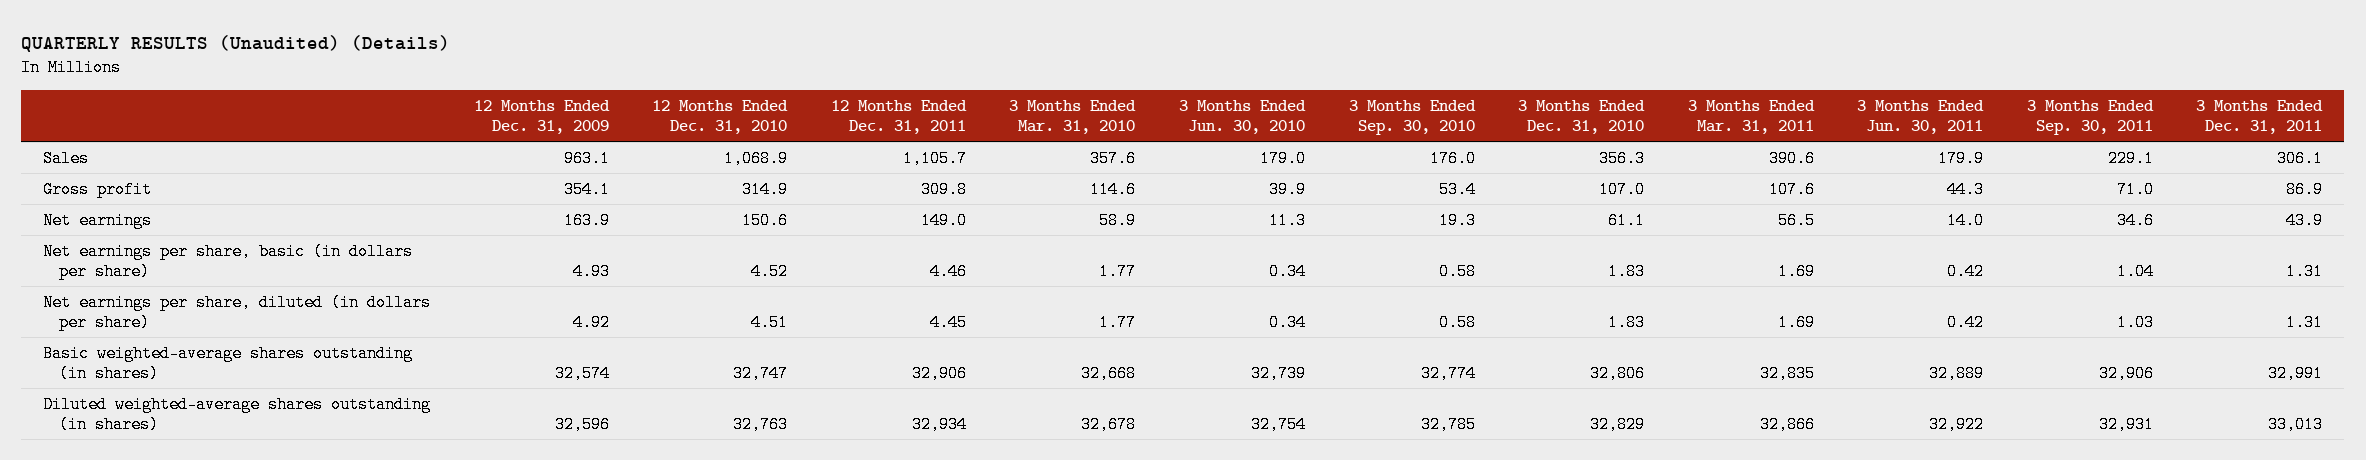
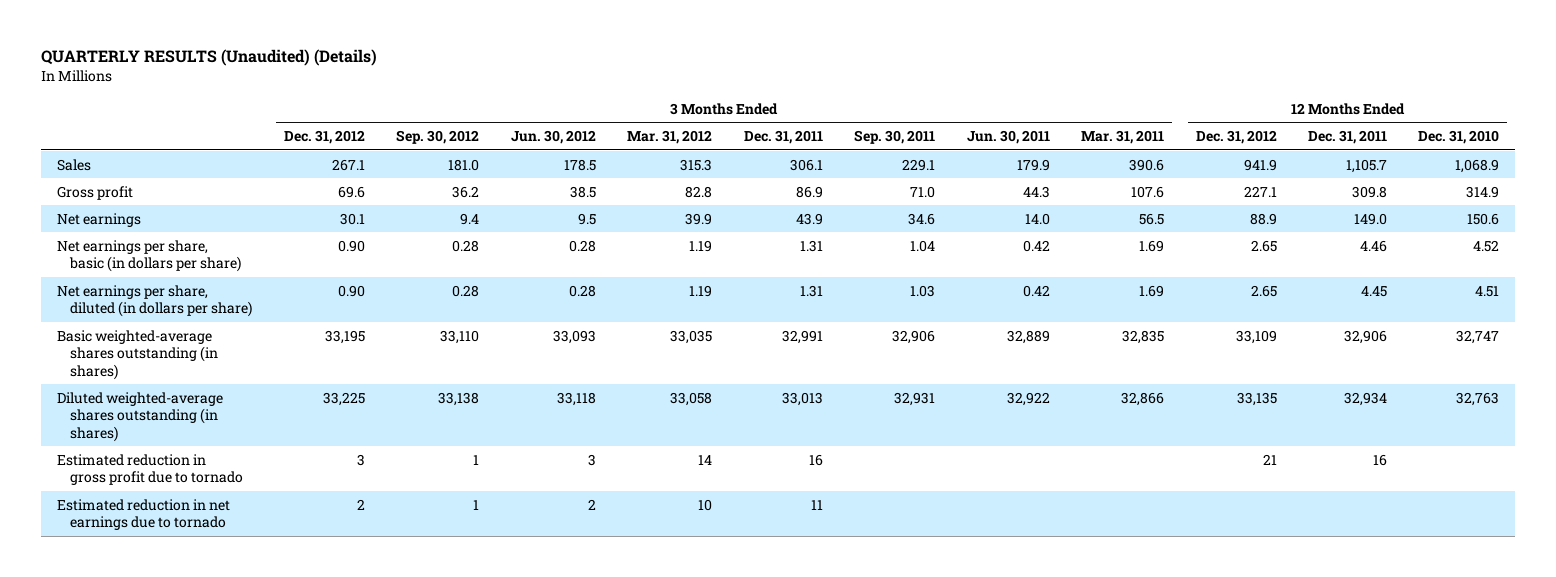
- | 12 Months Ended Dec. 31, 2009 | 12 Months Ended Dec. 31, 2010 | 12 Months Ended Dec. 31, 2011 | 3 Months Ended Mar. 31, 2010 | 3 Months Ended Jun. 30, 2010 | 3 Months Ended Sep. 30, 2010 | 3 Months Ended Dec. 31, 2010 | 3 Months Ended Mar. 31, 2011 | 3 Months Ended Jun. 30, 2011 | 3 Months Ended Sep. 30, 2011 | 3 Months Ended Dec. 31, 2011
+ | 3 Months Ended Dec. 31, 2012 | 3 Months Ended Sep. 30, 2012 | 3 Months Ended Jun. 30, 2012 | 3 Months Ended Mar. 31, 2012 | 3 Months Ended Dec. 31, 2011 | 3 Months Ended Sep. 30, 2011 | 3 Months Ended Jun. 30, 2011 | 3 Months Ended Mar. 31, 2011 | 12 Months Ended Dec. 31, 2012 | 12 Months Ended Dec. 31, 2011 | 12 Months Ended Dec. 31, 2010
+ Estimated reduction in gross profit due to tornado | 3 | 1 | 3 | 14 | 16 | | | | 21 | 16 |
+ Estimated reduction in net earnings due to tornado | 2 | 1 | 2 | 10 | 11 | | | | | |

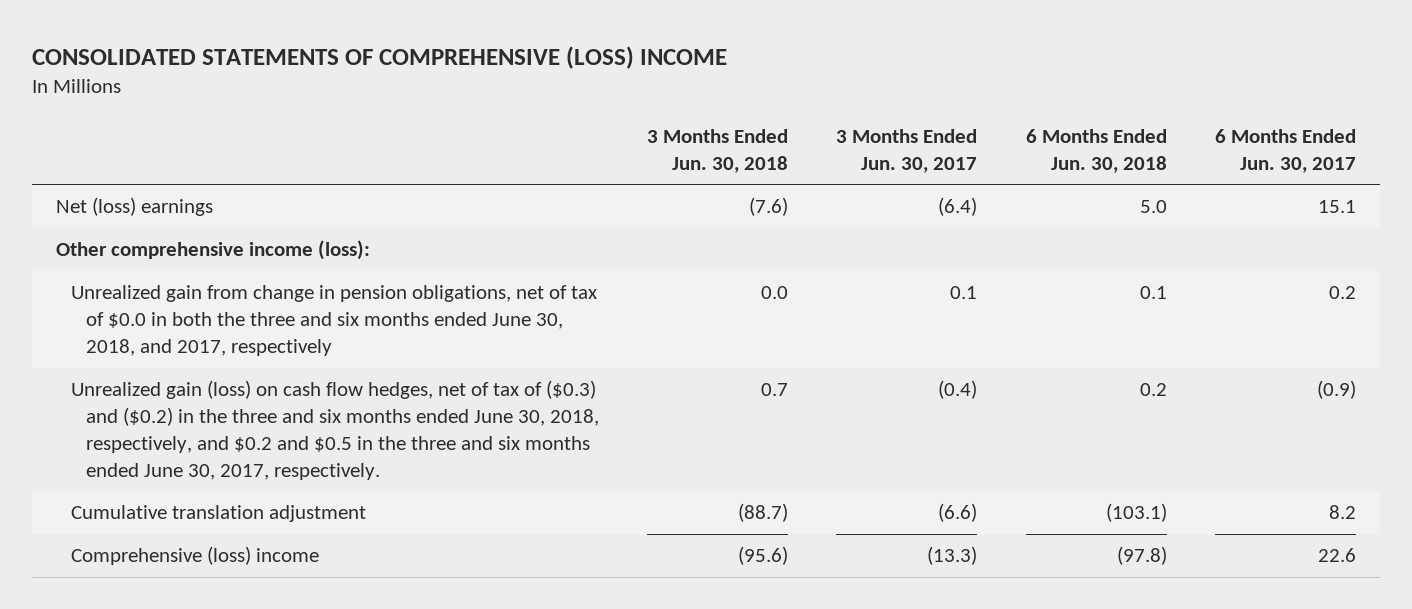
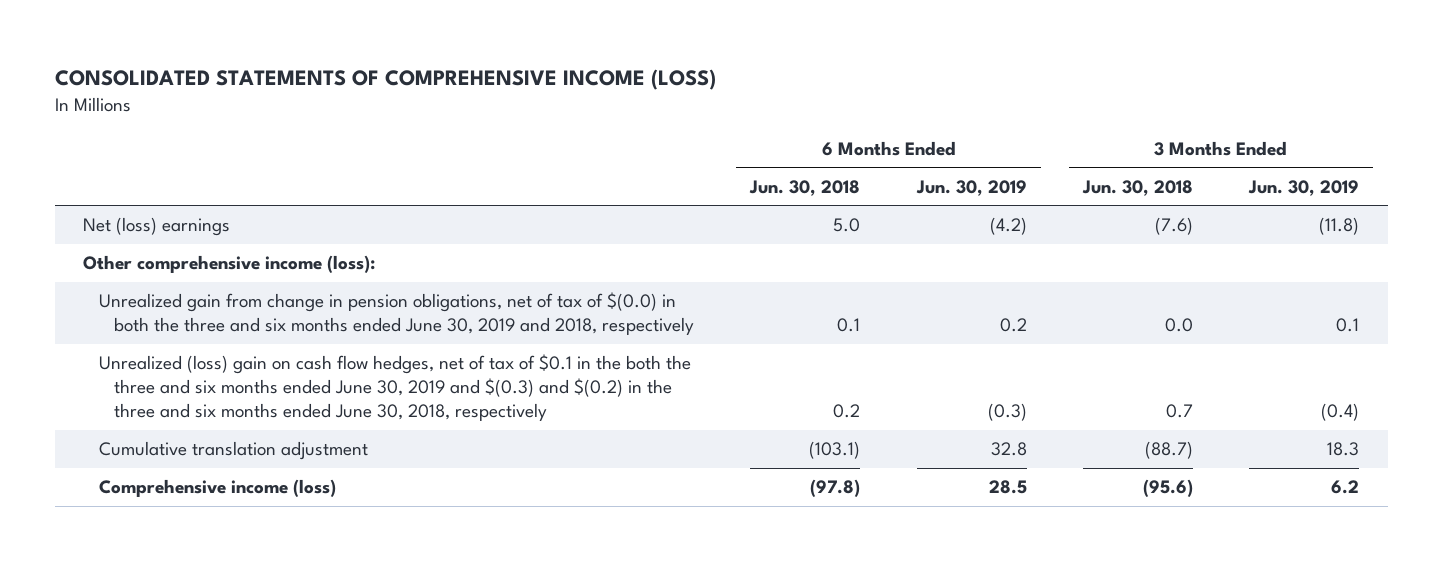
- CONSOLIDATED STATEMENTS OF COMPREHENSIVE (LOSS) INCOME
+ CONSOLIDATED STATEMENTS OF COMPREHENSIVE INCOME (LOSS)
- | 3 Months Ended Jun. 30, 2018 | 3 Months Ended Jun. 30, 2017 | 6 Months Ended Jun. 30, 2018 | 6 Months Ended Jun. 30, 2017
+ | 6 Months Ended Jun. 30, 2018 | 6 Months Ended Jun. 30, 2019 | 3 Months Ended Jun. 30, 2018 | 3 Months Ended Jun. 30, 2019
- Unrealized gain from change in pension obligations, net of tax of $0.0 in both the three and six months ended June 30, 2018, and 2017, respectively | 0.0 | 0.1 | 0.1 | 0.2
- Unrealized gain (loss) on cash flow hedges, net of tax of ($0.3) and ($0.2) in the three and six months ended June 30, 2018, respectively, and $0.2 and $0.5 in the three and six months ended June 30, 2017, respectively. | 0.7 | (0.4) | 0.2 | (0.9)
+ Unrealized gain from change in pension obligations, net of tax of $(0.0) in both the three and six months ended June 30, 2019 and 2018, respectively | 0.1 | 0.2 | 0.0 | 0.1
+ Unrealized (loss) gain on cash flow hedges, net of tax of $0.1 in the both the three and six months ended June 30, 2019 and $(0.3) and $(0.2) in the three and six months ended June 30, 2018, respectively | 0.2 | (0.3) | 0.7 | (0.4)
- Comprehensive (loss) income | (95.6) | (13.3) | (97.8) | 22.6
+ Comprehensive income (loss) | (97.8) | 28.5 | (95.6) | 6.2

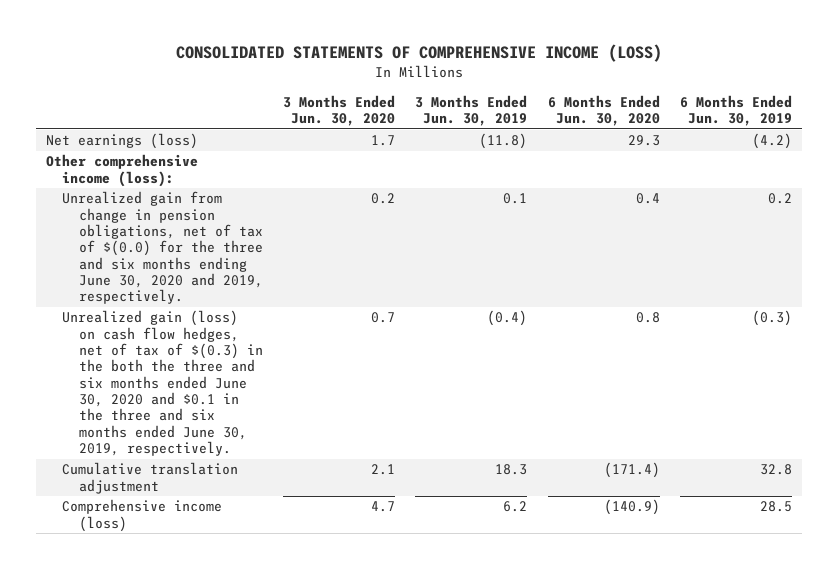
- | 6 Months Ended Jun. 30, 2018 | 6 Months Ended Jun. 30, 2019 | 3 Months Ended Jun. 30, 2018 | 3 Months Ended Jun. 30, 2019
+ | 3 Months Ended Jun. 30, 2020 | 3 Months Ended Jun. 30, 2019 | 6 Months Ended Jun. 30, 2020 | 6 Months Ended Jun. 30, 2019
- Net (loss) earnings | 5.0 | (4.2) | (7.6) | (11.8)
+ Net earnings (loss) | 1.7 | (11.8) | 29.3 | (4.2)
- Unrealized gain from change in pension obligations, net of tax of $(0.0) in both the three and six months ended June 30, 2019 and 2018, respectively | 0.1 | 0.2 | 0.0 | 0.1
- Unrealized (loss) gain on cash flow hedges, net of tax of $0.1 in the both the three and six months ended June 30, 2019 and $(0.3) and $(0.2) in the three and six months ended June 30, 2018, respectively | 0.2 | (0.3) | 0.7 | (0.4)
+ Unrealized gain from change in pension obligations, net of tax of $(0.0) for the three and six months ending June 30, 2020 and 2019, respectively. | 0.2 | 0.1 | 0.4 | 0.2
+ Unrealized gain (loss) on cash flow hedges, net of tax of $(0.3) in the both the three and six months ended June 30, 2020 and $0.1 in the three and six months ended June 30, 2019, respectively. | 0.7 | (0.4) | 0.8 | (0.3)

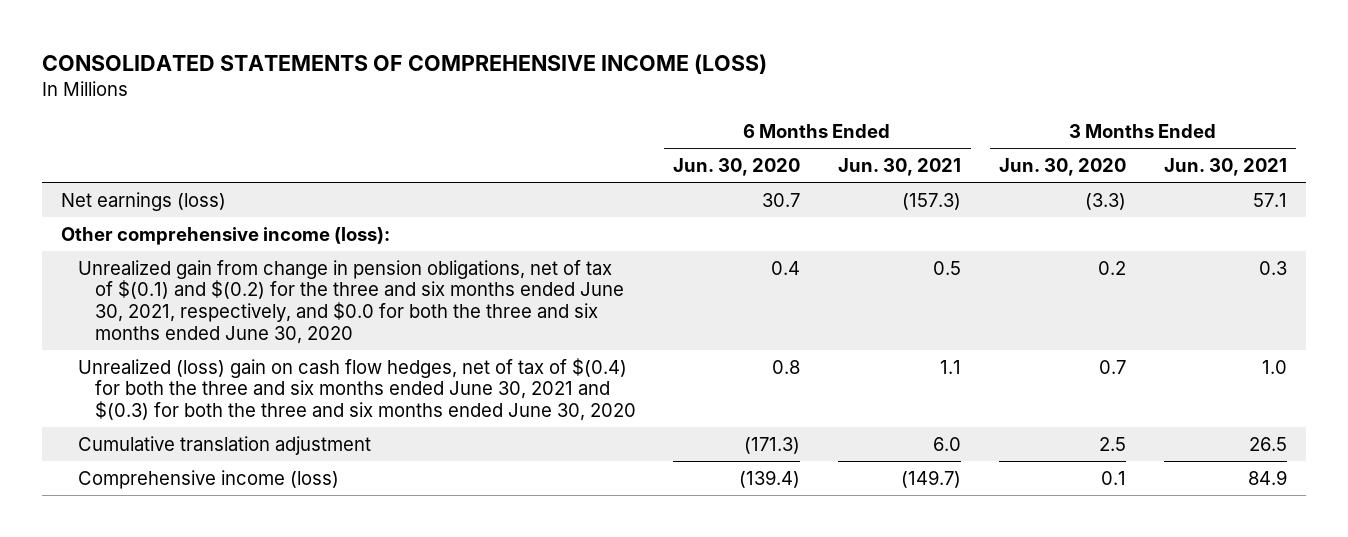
- | 3 Months Ended Jun. 30, 2020 | 3 Months Ended Jun. 30, 2019 | 6 Months Ended Jun. 30, 2020 | 6 Months Ended Jun. 30, 2019
+ | 6 Months Ended Jun. 30, 2020 | 6 Months Ended Jun. 30, 2021 | 3 Months Ended Jun. 30, 2020 | 3 Months Ended Jun. 30, 2021
- Net earnings (loss) | 1.7 | (11.8) | 29.3 | (4.2)
+ Net earnings (loss) | 30.7 | (157.3) | (3.3) | 57.1
- Unrealized gain from change in pension obligations, net of tax of $(0.0) for the three and six months ending June 30, 2020 and 2019, respectively. | 0.2 | 0.1 | 0.4 | 0.2
- Unrealized gain (loss) on cash flow hedges, net of tax of $(0.3) in the both the three and six months ended June 30, 2020 and $0.1 in the three and six months ended June 30, 2019, respectively. | 0.7 | (0.4) | 0.8 | (0.3)
- Cumulative translation adjustment | 2.1 | 18.3 | (171.4) | 32.8
- Comprehensive income (loss) | 4.7 | 6.2 | (140.9) | 28.5
+ Unrealized gain from change in pension obligations, net of tax of $(0.1) and $(0.2) for the three and six months ended June 30, 2021, respectively, and $0.0 for both the three and six months ended June 30, 2020 | 0.4 | 0.5 | 0.2 | 0.3
+ Unrealized (loss) gain on cash flow hedges, net of tax of $(0.4) for both the three and six months ended June 30, 2021 and $(0.3) for both the three and six months ended June 30, 2020 | 0.8 | 1.1 | 0.7 | 1.0
+ Cumulative translation adjustment | (171.3) | 6.0 | 2.5 | 26.5
+ Comprehensive income (loss) | (139.4) | (149.7) | 0.1 | 84.9

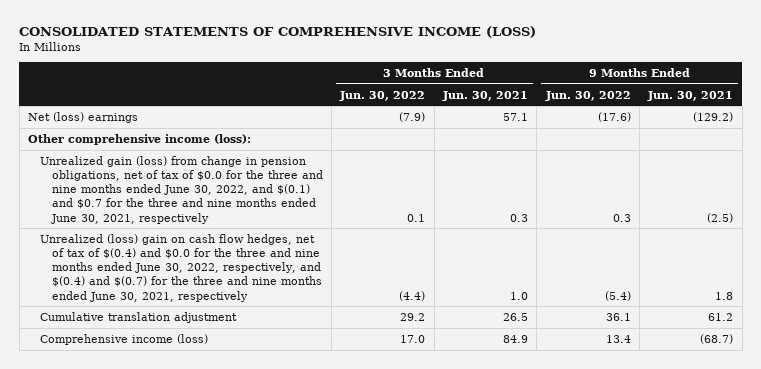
- | 6 Months Ended Jun. 30, 2020 | 6 Months Ended Jun. 30, 2021 | 3 Months Ended Jun. 30, 2020 | 3 Months Ended Jun. 30, 2021
+ | 3 Months Ended Jun. 30, 2022 | 3 Months Ended Jun. 30, 2021 | 9 Months Ended Jun. 30, 2022 | 9 Months Ended Jun. 30, 2021
- Net earnings (loss) | 30.7 | (157.3) | (3.3) | 57.1
+ Net (loss) earnings | (7.9) | 57.1 | (17.6) | (129.2)
- Unrealized gain from change in pension obligations, net of tax of $(0.1) and $(0.2) for the three and six months ended June 30, 2021, respectively, and $0.0 for both the three and six months ended June 30, 2020 | 0.4 | 0.5 | 0.2 | 0.3
- Unrealized (loss) gain on cash flow hedges, net of tax of $(0.4) for both the three and six months ended June 30, 2021 and $(0.3) for both the three and six months ended June 30, 2020 | 0.8 | 1.1 | 0.7 | 1.0
+ Unrealized gain (loss) from change in pension obligations, net of tax of $0.0 for the three and nine months ended June 30, 2022, and $(0.1) and $0.7 for the three and nine months ended June 30, 2021, respectively | 0.1 | 0.3 | 0.3 | (2.5)
+ Unrealized (loss) gain on cash flow hedges, net of tax of $(0.4) and $0.0 for the three and nine months ended June 30, 2022, respectively, and $(0.4) and $(0.7) for the three and nine months ended June 30, 2021, respectively | (4.4) | 1.0 | (5.4) | 1.8

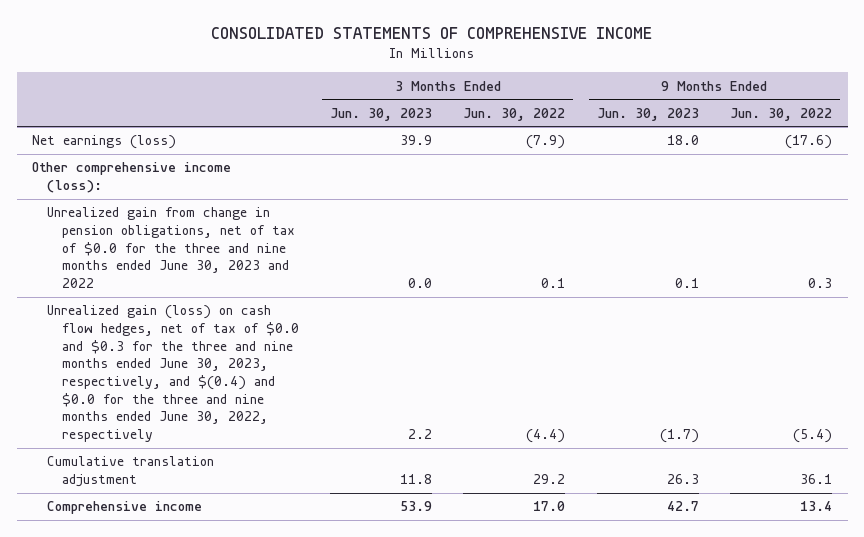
- CONSOLIDATED STATEMENTS OF COMPREHENSIVE INCOME (LOSS)
+ CONSOLIDATED STATEMENTS OF COMPREHENSIVE INCOME
- | 3 Months Ended Jun. 30, 2022 | 3 Months Ended Jun. 30, 2021 | 9 Months Ended Jun. 30, 2022 | 9 Months Ended Jun. 30, 2021
+ | 3 Months Ended Jun. 30, 2023 | 3 Months Ended Jun. 30, 2022 | 9 Months Ended Jun. 30, 2023 | 9 Months Ended Jun. 30, 2022
- Net (loss) earnings | (7.9) | 57.1 | (17.6) | (129.2)
+ Net earnings (loss) | 39.9 | (7.9) | 18.0 | (17.6)
- Unrealized gain (loss) from change in pension obligations, net of tax of $0.0 for the three and nine months ended June 30, 2022, and $(0.1) and $0.7 for the three and nine months ended June 30, 2021, respectively | 0.1 | 0.3 | 0.3 | (2.5)
- Unrealized (loss) gain on cash flow hedges, net of tax of $(0.4) and $0.0 for the three and nine months ended June 30, 2022, respectively, and $(0.4) and $(0.7) for the three and nine months ended June 30, 2021, respectively | (4.4) | 1.0 | (5.4) | 1.8
+ Unrealized gain from change in pension obligations, net of tax of $0.0 for the three and nine months ended June 30, 2023 and 2022 | 0.0 | 0.1 | 0.1 | 0.3
+ Unrealized gain (loss) on cash flow hedges, net of tax of $0.0 and $0.3 for the three and nine months ended June 30, 2023, respectively, and $(0.4) and $0.0 for the three and nine months ended June 30, 2022, respectively | 2.2 | (4.4) | (1.7) | (5.4)
- Comprehensive income (loss) | 17.0 | 84.9 | 13.4 | (68.7)
+ Comprehensive income | 53.9 | 17.0 | 42.7 | 13.4

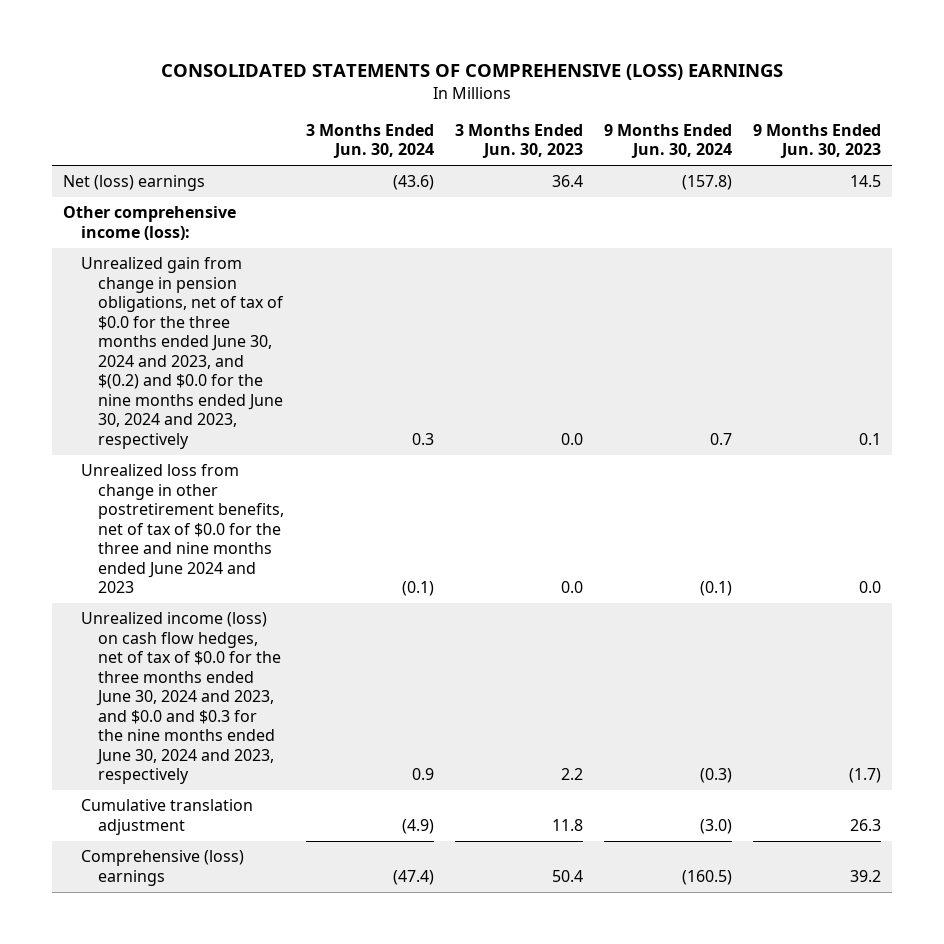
- CONSOLIDATED STATEMENTS OF COMPREHENSIVE INCOME
+ CONSOLIDATED STATEMENTS OF COMPREHENSIVE (LOSS) EARNINGS
- | 3 Months Ended Jun. 30, 2023 | 3 Months Ended Jun. 30, 2022 | 9 Months Ended Jun. 30, 2023 | 9 Months Ended Jun. 30, 2022
+ | 3 Months Ended Jun. 30, 2024 | 3 Months Ended Jun. 30, 2023 | 9 Months Ended Jun. 30, 2024 | 9 Months Ended Jun. 30, 2023
- Net earnings (loss) | 39.9 | (7.9) | 18.0 | (17.6)
+ Net (loss) earnings | (43.6) | 36.4 | (157.8) | 14.5
- Unrealized gain from change in pension obligations, net of tax of $0.0 for the three and nine months ended June 30, 2023 and 2022 | 0.0 | 0.1 | 0.1 | 0.3
- Unrealized gain (loss) on cash flow hedges, net of tax of $0.0 and $0.3 for the three and nine months ended June 30, 2023, respectively, and $(0.4) and $0.0 for the three and nine months ended June 30, 2022, respectively | 2.2 | (4.4) | (1.7) | (5.4)
+ Unrealized gain from change in pension obligations, net of tax of $0.0 for the three months ended June 30, 2024 and 2023, and $(0.2) and $0.0 for the nine months ended June 30, 2024 and 2023, respectively | 0.3 | 0.0 | 0.7 | 0.1
+ Unrealized loss from change in other postretirement benefits, net of tax of $0.0 for the three and nine months ended June 2024 and 2023 | (0.1) | 0.0 | (0.1) | 0.0
+ Unrealized income (loss) on cash flow hedges, net of tax of $0.0 for the three months ended June 30, 2024 and 2023, and $0.0 and $0.3 for the nine months ended June 30, 2024 and 2023, respectively | 0.9 | 2.2 | (0.3) | (1.7)
- Comprehensive income | 53.9 | 17.0 | 42.7 | 13.4
+ Comprehensive (loss) earnings | (47.4) | 50.4 | (160.5) | 39.2

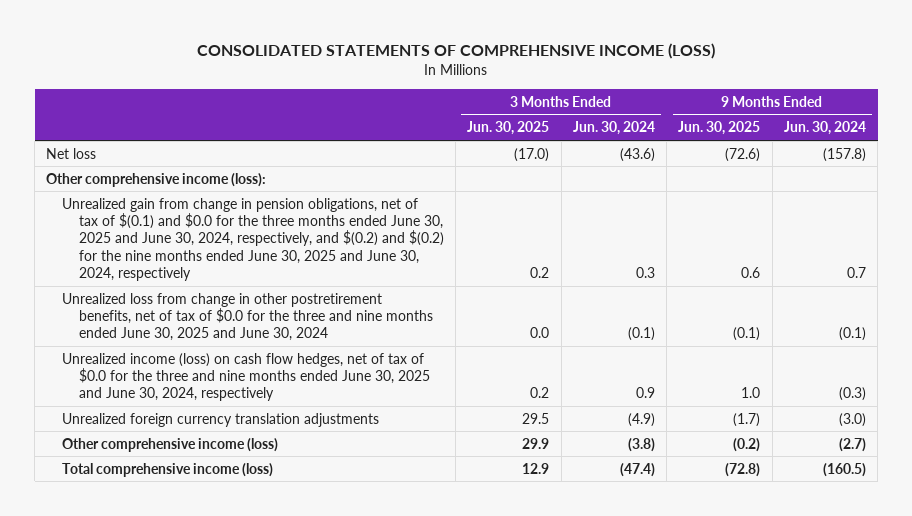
- CONSOLIDATED STATEMENTS OF COMPREHENSIVE (LOSS) EARNINGS
+ CONSOLIDATED STATEMENTS OF COMPREHENSIVE INCOME (LOSS)
- | 3 Months Ended Jun. 30, 2024 | 3 Months Ended Jun. 30, 2023 | 9 Months Ended Jun. 30, 2024 | 9 Months Ended Jun. 30, 2023
+ | 3 Months Ended Jun. 30, 2025 | 3 Months Ended Jun. 30, 2024 | 9 Months Ended Jun. 30, 2025 | 9 Months Ended Jun. 30, 2024
- Net (loss) earnings | (43.6) | 36.4 | (157.8) | 14.5
+ Net loss | (17.0) | (43.6) | (72.6) | (157.8)
- Unrealized gain from change in pension obligations, net of tax of $0.0 for the three months ended June 30, 2024 and 2023, and $(0.2) and $0.0 for the nine months ended June 30, 2024 and 2023, respectively | 0.3 | 0.0 | 0.7 | 0.1
- Unrealized loss from change in other postretirement benefits, net of tax of $0.0 for the three and nine months ended June 2024 and 2023 | (0.1) | 0.0 | (0.1) | 0.0
- Unrealized income (loss) on cash flow hedges, net of tax of $0.0 for the three months ended June 30, 2024 and 2023, and $0.0 and $0.3 for the nine months ended June 30, 2024 and 2023, respectively | 0.9 | 2.2 | (0.3) | (1.7)
- Cumulative translation adjustment | (4.9) | 11.8 | (3.0) | 26.3
- Comprehensive (loss) earnings | (47.4) | 50.4 | (160.5) | 39.2
+ Unrealized gain from change in pension obligations, net of tax of $(0.1) and $0.0 for the three months ended June 30, 2025 and June 30, 2024, respectively, and $(0.2) and $(0.2) for the nine months ended June 30, 2025 and June 30, 2024, respectively | 0.2 | 0.3 | 0.6 | 0.7
+ Unrealized loss from change in other postretirement benefits, net of tax of $0.0 for the three and nine months ended June 30, 2025 and June 30, 2024 | 0.0 | (0.1) | (0.1) | (0.1)
+ Unrealized income (loss) on cash flow hedges, net of tax of $0.0 for the three and nine months ended June 30, 2025 and June 30, 2024, respectively | 0.2 | 0.9 | 1.0 | (0.3)
+ Unrealized foreign currency translation adjustments | 29.5 | (4.9) | (1.7) | (3.0)
+ Other comprehensive income (loss) | 29.9 | (3.8) | (0.2) | (2.7)
+ Total comprehensive income (loss) | 12.9 | (47.4) | (72.8) | (160.5)

